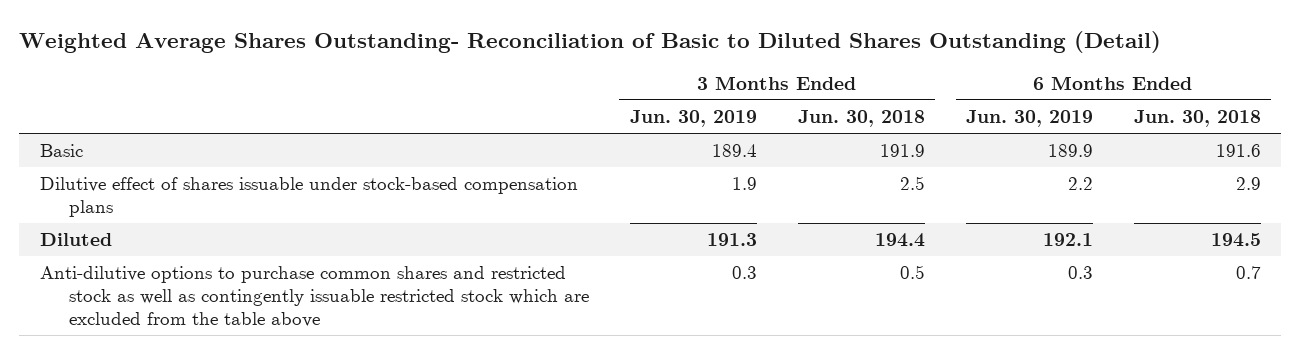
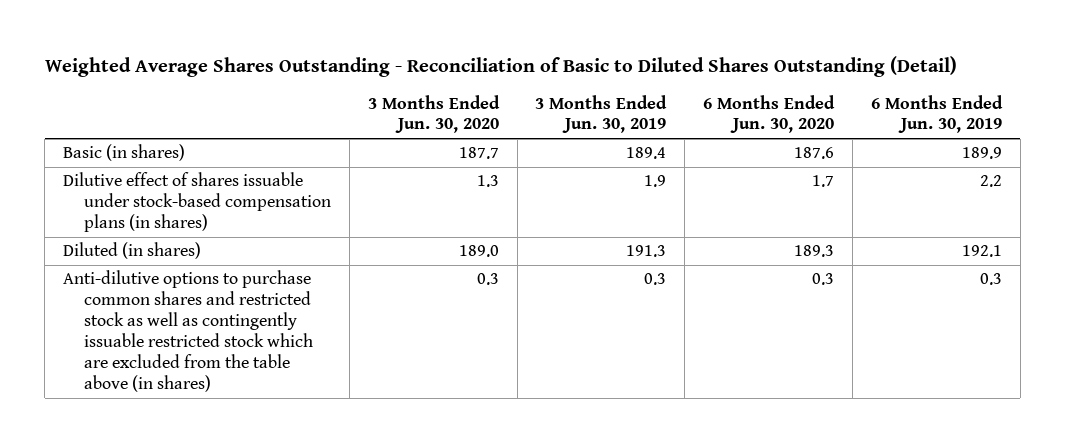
- Weighted Average Shares Outstanding- Reconciliation of Basic to Diluted Shares Outstanding (Detail)
+ Weighted Average Shares Outstanding - Reconciliation of Basic to Diluted Shares Outstanding (Detail)
- | 3 Months Ended Jun. 30, 2019 | 3 Months Ended Jun. 30, 2018 | 6 Months Ended Jun. 30, 2019 | 6 Months Ended Jun. 30, 2018
+ | 3 Months Ended Jun. 30, 2020 | 3 Months Ended Jun. 30, 2019 | 6 Months Ended Jun. 30, 2020 | 6 Months Ended Jun. 30, 2019
- Basic | 189.4 | 191.9 | 189.9 | 191.6
- Dilutive effect of shares issuable under stock-based compensation plans | 1.9 | 2.5 | 2.2 | 2.9
- Diluted | 191.3 | 194.4 | 192.1 | 194.5
- Anti-dilutive options to purchase common shares and restricted stock as well as contingently issuable restricted stock which are excluded from the table above | 0.3 | 0.5 | 0.3 | 0.7
+ Basic (in shares) | 187.7 | 189.4 | 187.6 | 189.9
+ Dilutive effect of shares issuable under stock-based compensation plans (in shares) | 1.3 | 1.9 | 1.7 | 2.2
+ Diluted (in shares) | 189.0 | 191.3 | 189.3 | 192.1
+ Anti-dilutive options to purchase common shares and restricted stock as well as contingently issuable restricted stock which are excluded from the table above (in shares) | 0.3 | 0.3 | 0.3 | 0.3

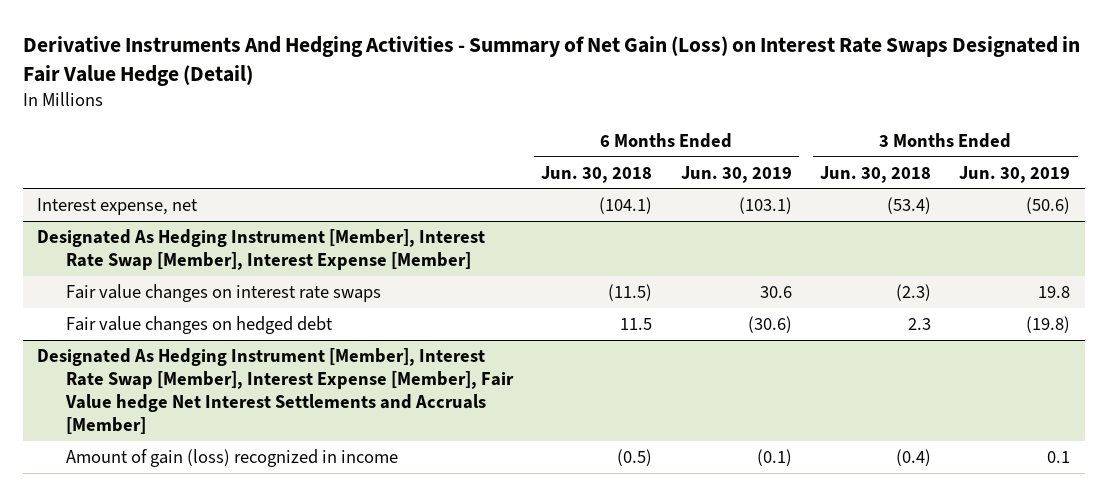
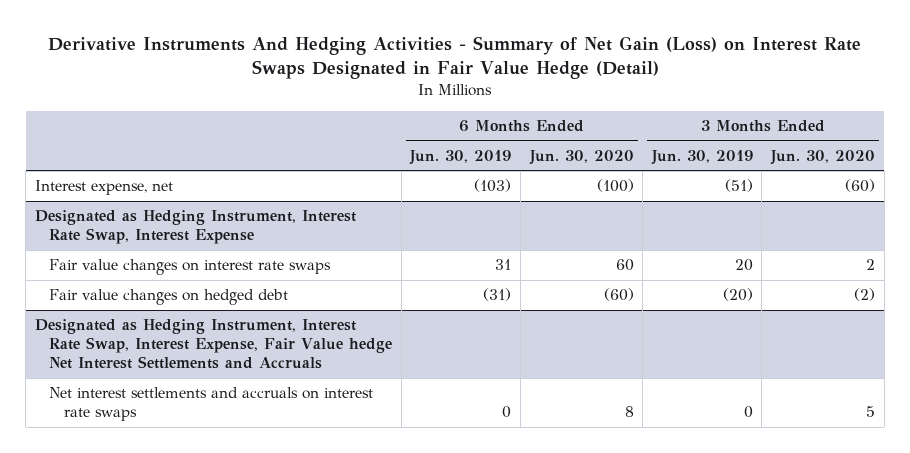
- | 6 Months Ended Jun. 30, 2018 | 6 Months Ended Jun. 30, 2019 | 3 Months Ended Jun. 30, 2018 | 3 Months Ended Jun. 30, 2019
+ | 6 Months Ended Jun. 30, 2019 | 6 Months Ended Jun. 30, 2020 | 3 Months Ended Jun. 30, 2019 | 3 Months Ended Jun. 30, 2020
- Interest expense, net | (104.1) | (103.1) | (53.4) | (50.6)
- Designated As Hedging Instrument [Member], Interest Rate Swap [Member], Interest Expense [Member]
- Fair value changes on interest rate swaps | (11.5) | 30.6 | (2.3) | 19.8
- Fair value changes on hedged debt | 11.5 | (30.6) | 2.3 | (19.8)
- Designated As Hedging Instrument [Member], Interest Rate Swap [Member], Interest Expense [Member], Fair Value hedge Net Interest Settlements and Accruals [Member]
- Amount of gain (loss) recognized in income | (0.5) | (0.1) | (0.4) | 0.1
+ Interest expense, net | (103) | (100) | (51) | (60)
+ Designated as Hedging Instrument, Interest Rate Swap, Interest Expense
+ Fair value changes on interest rate swaps | 31 | 60 | 20 | 2
+ Fair value changes on hedged debt | (31) | (60) | (20) | (2)
+ Designated as Hedging Instrument, Interest Rate Swap, Interest Expense, Fair Value hedge Net Interest Settlements and Accruals
+ Net interest settlements and accruals on interest rate swaps | 0 | 8 | 0 | 5

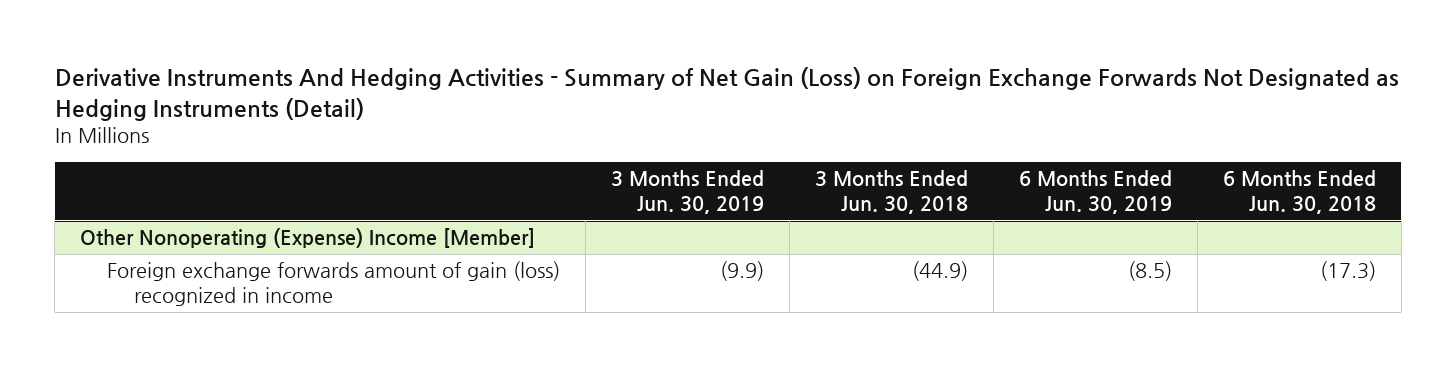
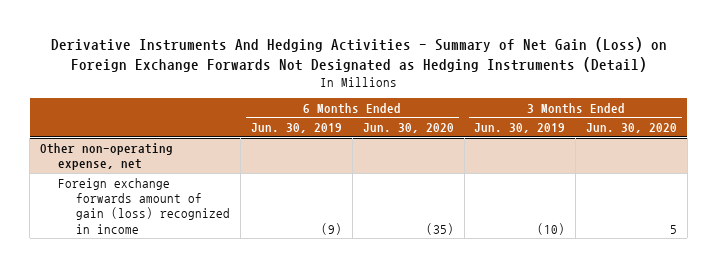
- | 3 Months Ended Jun. 30, 2019 | 3 Months Ended Jun. 30, 2018 | 6 Months Ended Jun. 30, 2019 | 6 Months Ended Jun. 30, 2018
+ | 6 Months Ended Jun. 30, 2019 | 6 Months Ended Jun. 30, 2020 | 3 Months Ended Jun. 30, 2019 | 3 Months Ended Jun. 30, 2020
- Other Nonoperating (Expense) Income [Member]
- Foreign exchange forwards amount of gain (loss) recognized in income | (9.9) | (44.9) | (8.5) | (17.3)
+ Other non-operating expense, net
+ Foreign exchange forwards amount of gain (loss) recognized in income | (9) | (35) | (10) | 5

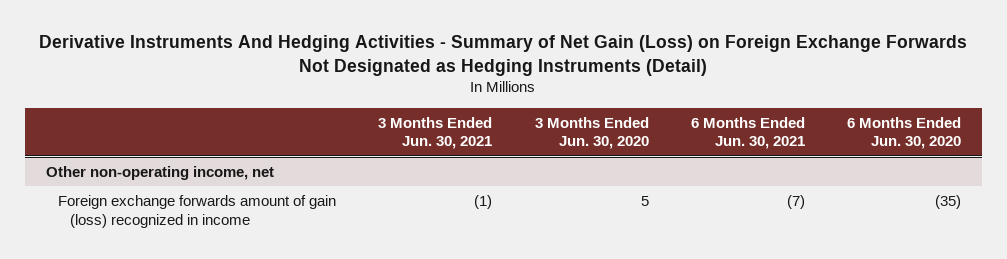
- | 6 Months Ended Jun. 30, 2019 | 6 Months Ended Jun. 30, 2020 | 3 Months Ended Jun. 30, 2019 | 3 Months Ended Jun. 30, 2020
+ | 3 Months Ended Jun. 30, 2021 | 3 Months Ended Jun. 30, 2020 | 6 Months Ended Jun. 30, 2021 | 6 Months Ended Jun. 30, 2020
- Other non-operating expense, net
+ Other non-operating income, net

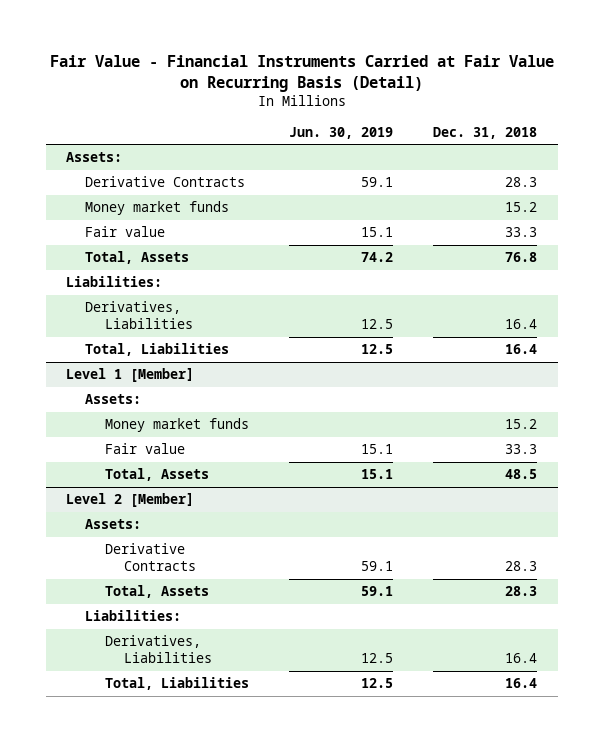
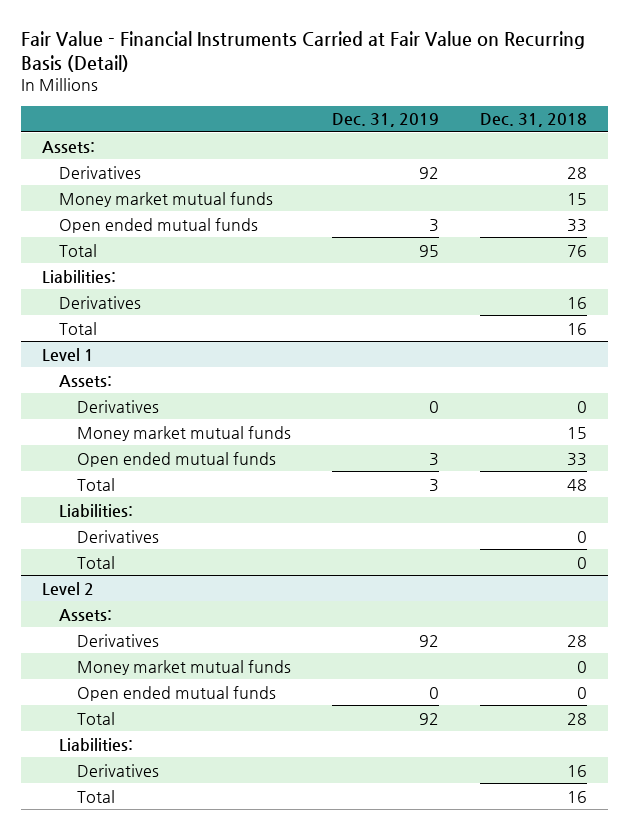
- | Jun. 30, 2019 | Dec. 31, 2018
+ | Dec. 31, 2019 | Dec. 31, 2018
- Derivative Contracts | 59.1 | 28.3
- Money market funds | | 15.2
- Fair value | 15.1 | 33.3
- Total, Assets | 74.2 | 76.8
+ Derivatives | 92 | 28
+ Money market mutual funds | | 15
+ Open ended mutual funds | 3 | 33
+ Total | 95 | 76
- Derivatives, Liabilities | 12.5 | 16.4
- Total, Liabilities | 12.5 | 16.4
- Level 1 [Member]
+ Derivatives | | 16
+ Total | | 16
+ Level 1
- Money market funds | | 15.2
- Fair value | 15.1 | 33.3
- Total, Assets | 15.1 | 48.5
- Level 2 [Member]
+ Derivatives | 0 | 0
+ Money market mutual funds | | 15
+ Open ended mutual funds | 3 | 33
+ Total | 3 | 48
+ Liabilities:
+ Derivatives | | 0
+ Total | | 0
+ Level 2
- Derivative Contracts | 59.1 | 28.3
- Total, Assets | 59.1 | 28.3
+ Derivatives | 92 | 28
+ Money market mutual funds | | 0
+ Open ended mutual funds | 0 | 0
+ Total | 92 | 28
- Derivatives, Liabilities | 12.5 | 16.4
- Total, Liabilities | 12.5 | 16.4
+ Derivatives | | 16
+ Total | | 16

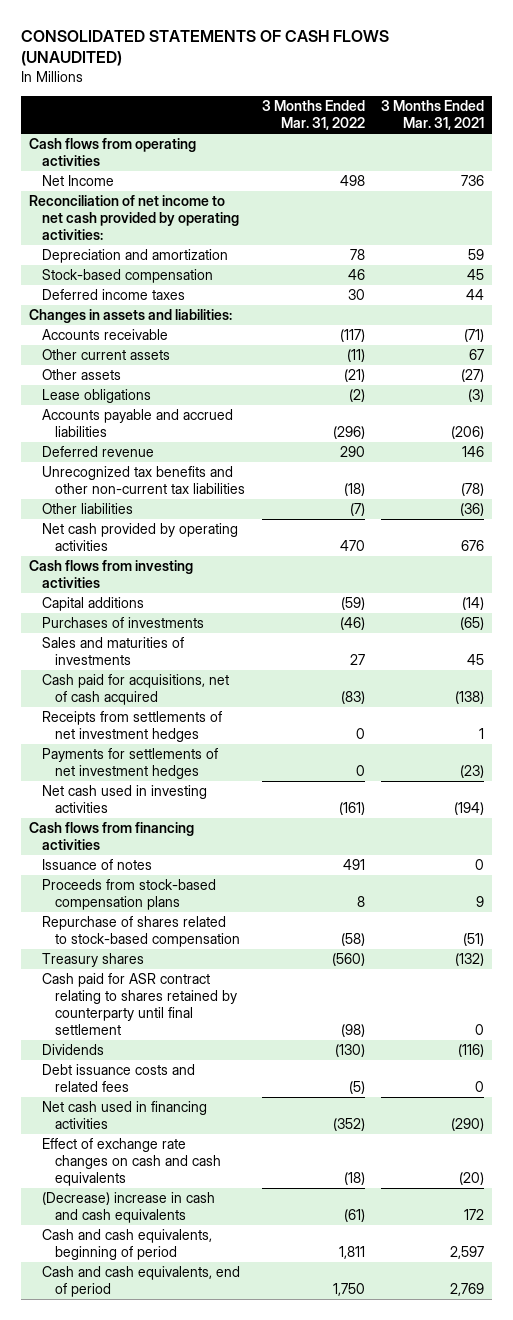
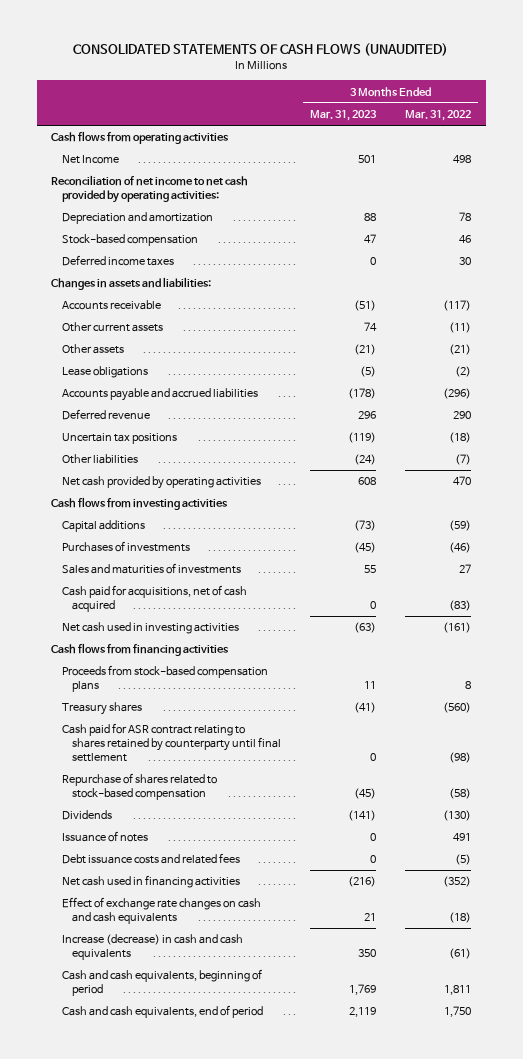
- | 3 Months Ended Mar. 31, 2022 | 3 Months Ended Mar. 31, 2021
+ | 3 Months Ended Mar. 31, 2023 | 3 Months Ended Mar. 31, 2022
- Unrecognized tax benefits and other non-current tax liabilities | (18) | (78)
+ Uncertain tax positions | (119) | (18)
- Receipts from settlements of net investment hedges | 0 | 1
- Payments for settlements of net investment hedges | 0 | (23)
moved down: Repurchase of shares related to stock-based compensation | (45) | (58)
moved down: Issuance of notes | 0 | 491
- (Decrease) increase in cash and cash equivalents | (61) | 172
+ Increase (decrease) in cash and cash equivalents | 350 | (61)

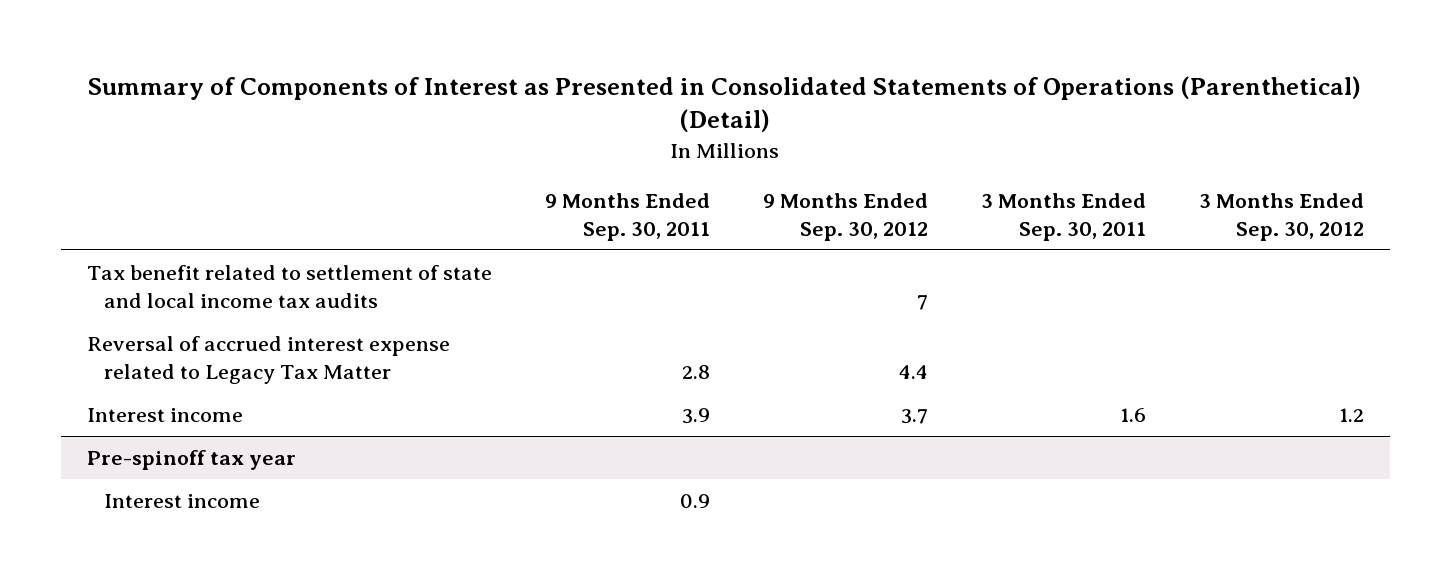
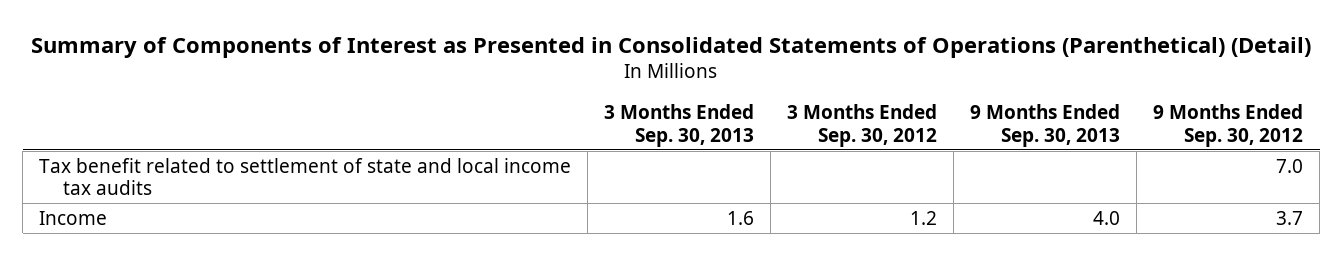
- | 9 Months Ended Sep. 30, 2011 | 9 Months Ended Sep. 30, 2012 | 3 Months Ended Sep. 30, 2011 | 3 Months Ended Sep. 30, 2012
+ | 3 Months Ended Sep. 30, 2013 | 3 Months Ended Sep. 30, 2012 | 9 Months Ended Sep. 30, 2013 | 9 Months Ended Sep. 30, 2012
- Tax benefit related to settlement of state and local income tax audits | | 7 | |
- Reversal of accrued interest expense related to Legacy Tax Matter | 2.8 | 4.4 | |
- Interest income | 3.9 | 3.7 | 1.6 | 1.2
- Pre-spinoff tax year
- Interest income | 0.9 | | |
+ Tax benefit related to settlement of state and local income tax audits | | | | 7.0
+ Income | 1.6 | 1.2 | 4.0 | 3.7

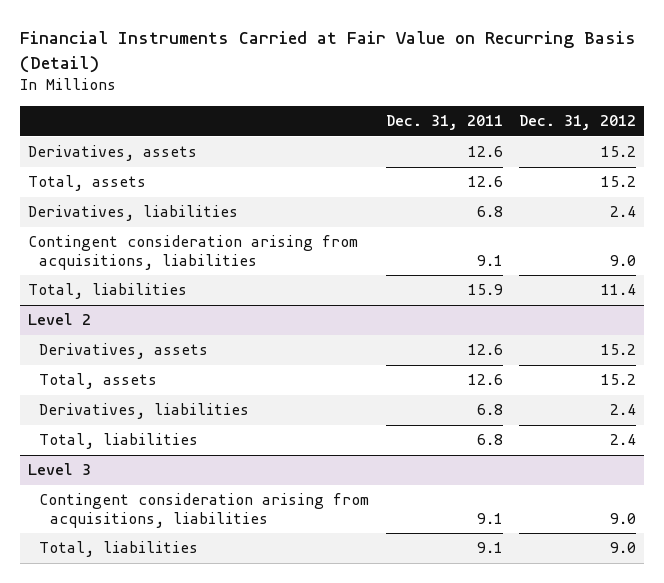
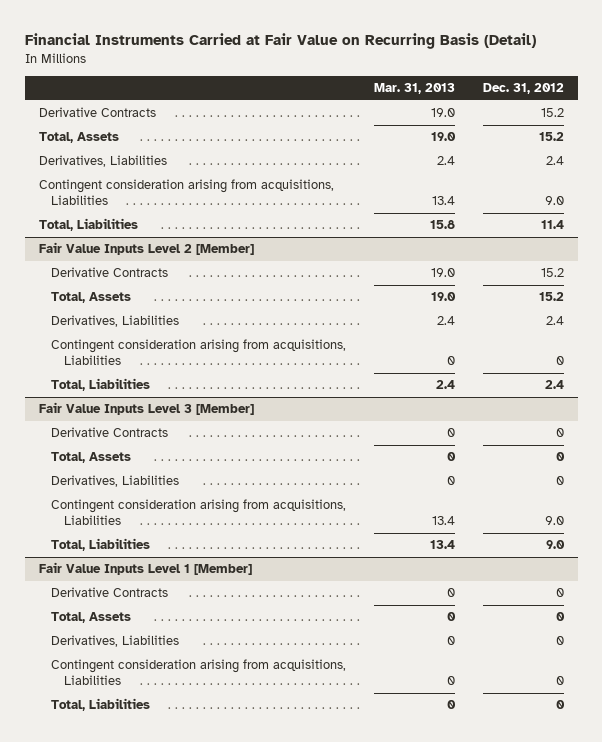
- | Dec. 31, 2011 | Dec. 31, 2012
+ | Mar. 31, 2013 | Dec. 31, 2012
- Derivatives, assets | 12.6 | 15.2
- Total, assets | 12.6 | 15.2
- Derivatives, liabilities | 6.8 | 2.4
- Contingent consideration arising from acquisitions, liabilities | 9.1 | 9.0
- Total, liabilities | 15.9 | 11.4
- Level 2
- Derivatives, assets | 12.6 | 15.2
- Total, assets | 12.6 | 15.2
- Derivatives, liabilities | 6.8 | 2.4
- Total, liabilities | 6.8 | 2.4
- Level 3
- Contingent consideration arising from acquisitions, liabilities | 9.1 | 9.0
- Total, liabilities | 9.1 | 9.0
+ Derivative Contracts | 19.0 | 15.2
+ Total, Assets | 19.0 | 15.2
+ Derivatives, Liabilities | 2.4 | 2.4
+ Contingent consideration arising from acquisitions, Liabilities | 13.4 | 9.0
+ Total, Liabilities | 15.8 | 11.4
+ Fair Value Inputs Level 2 [Member]
+ Derivative Contracts | 19.0 | 15.2
+ Total, Assets | 19.0 | 15.2
+ Derivatives, Liabilities | 2.4 | 2.4
+ Contingent consideration arising from acquisitions, Liabilities | 0 | 0
+ Total, Liabilities | 2.4 | 2.4
+ Fair Value Inputs Level 3 [Member]
+ Derivative Contracts | 0 | 0
+ Total, Assets | 0 | 0
+ Derivatives, Liabilities | 0 | 0
+ Contingent consideration arising from acquisitions, Liabilities | 13.4 | 9.0
+ Total, Liabilities | 13.4 | 9.0
+ Fair Value Inputs Level 1 [Member]
+ Derivative Contracts | 0 | 0
+ Total, Assets | 0 | 0
+ Derivatives, Liabilities | 0 | 0
+ Contingent consideration arising from acquisitions, Liabilities | 0 | 0
+ Total, Liabilities | 0 | 0

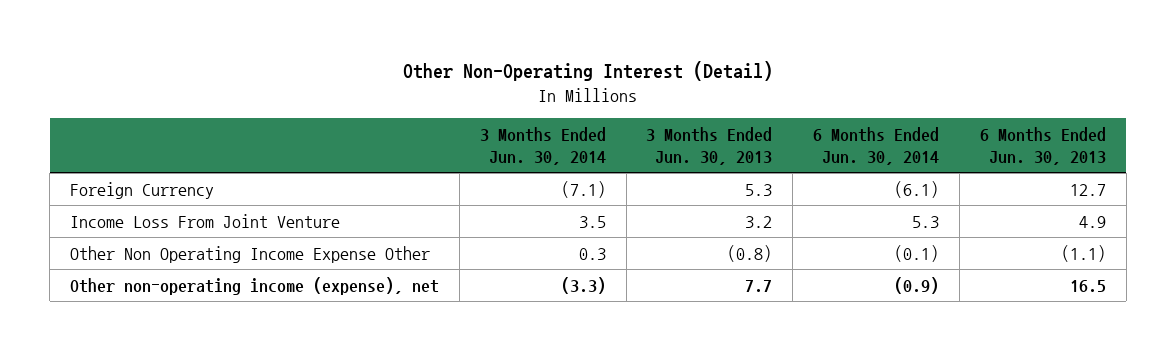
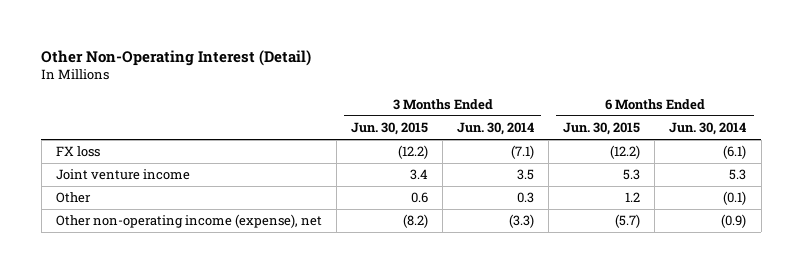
- | 3 Months Ended Jun. 30, 2014 | 3 Months Ended Jun. 30, 2013 | 6 Months Ended Jun. 30, 2014 | 6 Months Ended Jun. 30, 2013
+ | 3 Months Ended Jun. 30, 2015 | 3 Months Ended Jun. 30, 2014 | 6 Months Ended Jun. 30, 2015 | 6 Months Ended Jun. 30, 2014
- Foreign Currency | (7.1) | 5.3 | (6.1) | 12.7
- Income Loss From Joint Venture | 3.5 | 3.2 | 5.3 | 4.9
- Other Non Operating Income Expense Other | 0.3 | (0.8) | (0.1) | (1.1)
+ FX loss | (12.2) | (7.1) | (12.2) | (6.1)
+ Joint venture income | 3.4 | 3.5 | 5.3 | 5.3
+ Other | 0.6 | 0.3 | 1.2 | (0.1)

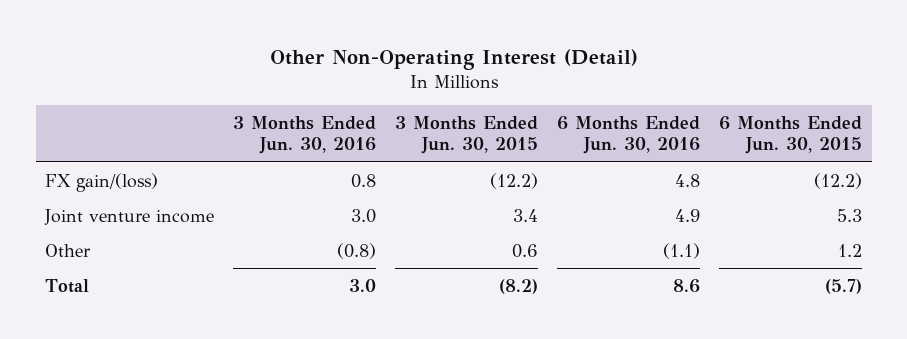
- | 3 Months Ended Jun. 30, 2015 | 3 Months Ended Jun. 30, 2014 | 6 Months Ended Jun. 30, 2015 | 6 Months Ended Jun. 30, 2014
+ | 3 Months Ended Jun. 30, 2016 | 3 Months Ended Jun. 30, 2015 | 6 Months Ended Jun. 30, 2016 | 6 Months Ended Jun. 30, 2015
- FX loss | (12.2) | (7.1) | (12.2) | (6.1)
+ FX gain/(loss) | 0.8 | (12.2) | 4.8 | (12.2)
- Other non-operating income (expense), net | (8.2) | (3.3) | (5.7) | (0.9)
+ Total | 3.0 | (8.2) | 8.6 | (5.7)

